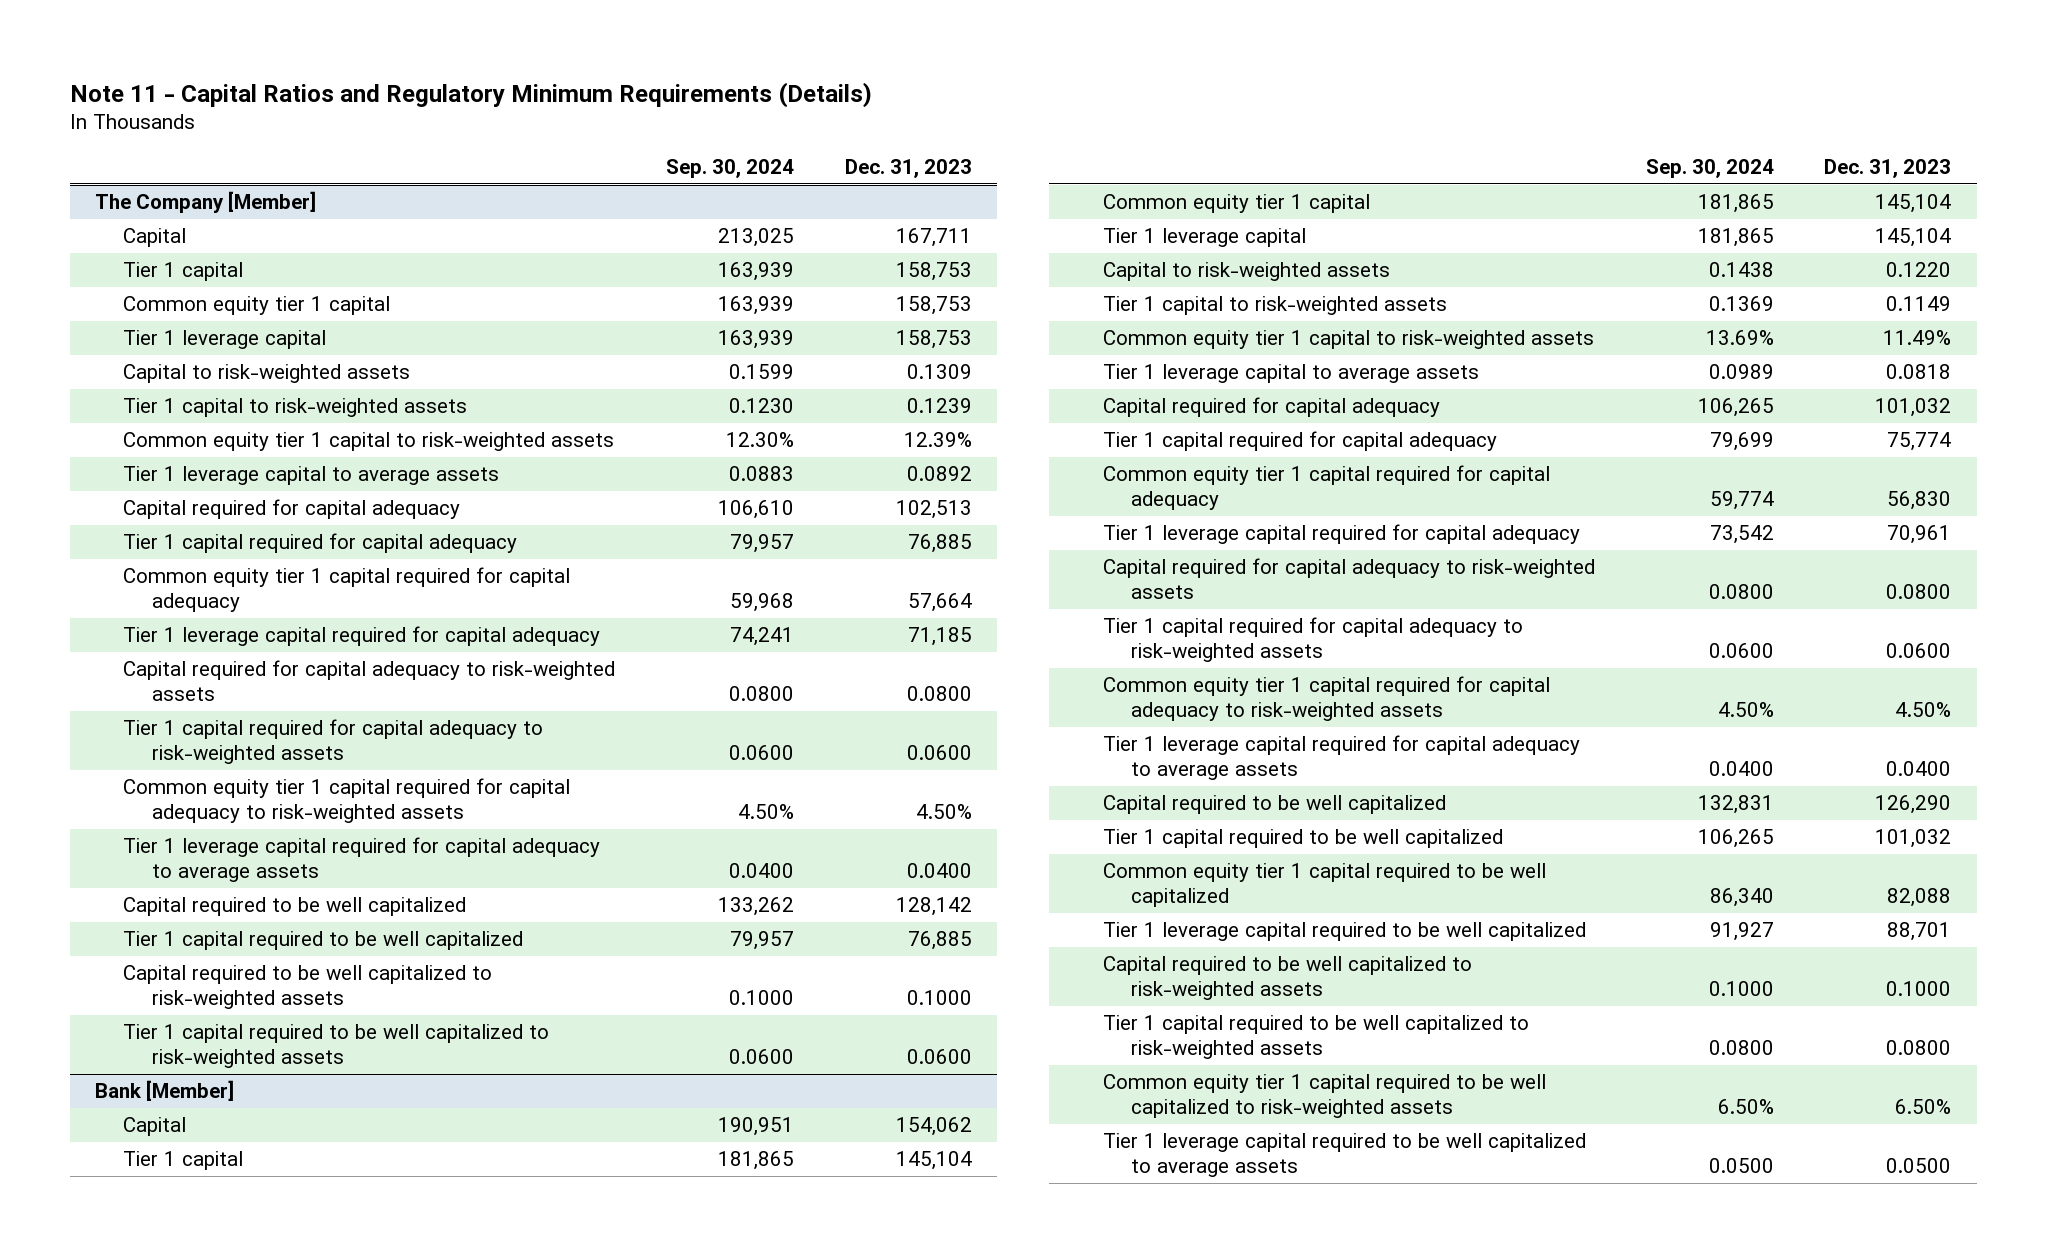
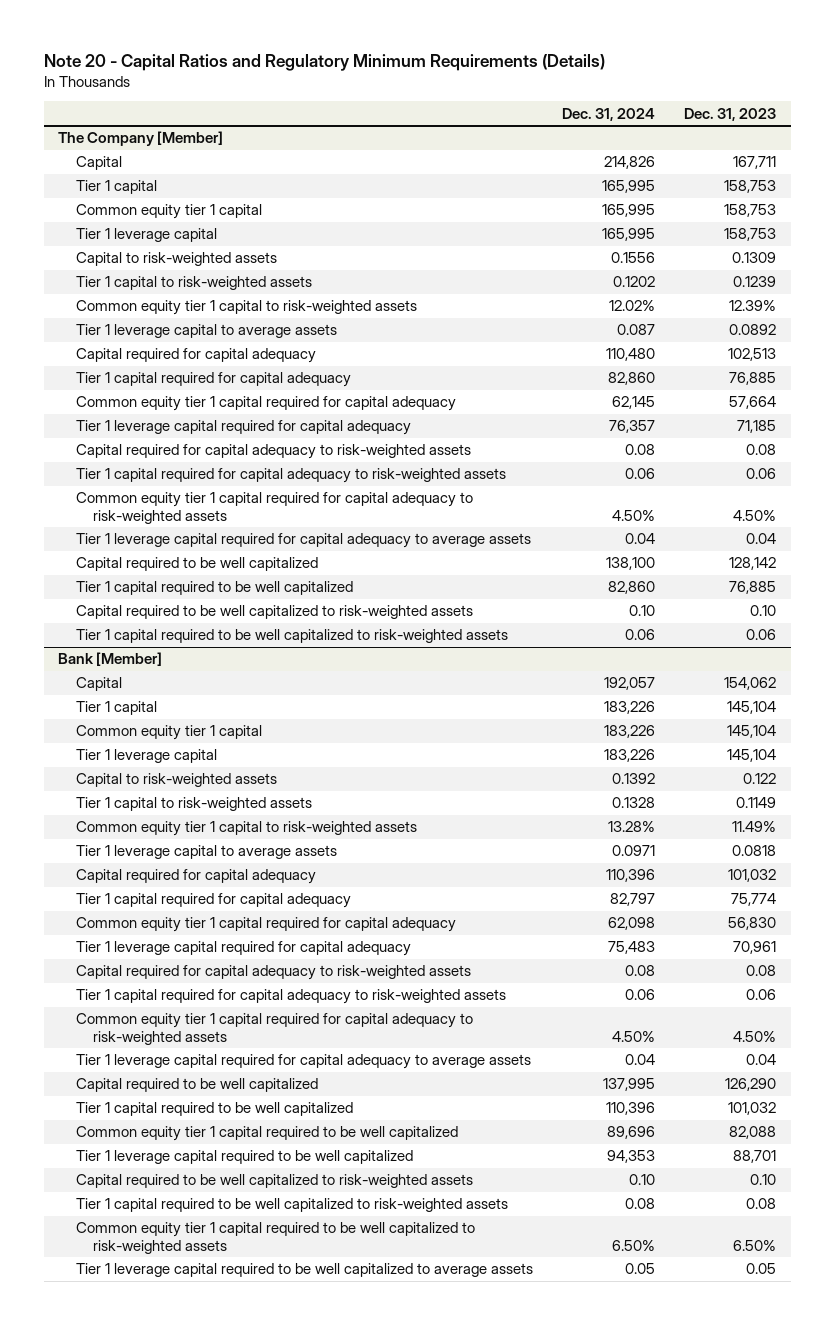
- Note 11 - Capital Ratios and Regulatory Minimum Requirements (Details)
+ Note 20 - Capital Ratios and Regulatory Minimum Requirements (Details)
- | Sep. 30, 2024 | Dec. 31, 2023
+ | Dec. 31, 2024 | Dec. 31, 2023
@ The Company [Member]
- Capital required for capital adequacy to risk-weighted assets | 0.0800 | 0.0800
- Tier 1 capital required for capital adequacy to risk-weighted assets | 0.0600 | 0.0600
+ Capital required for capital adequacy to risk-weighted assets | 0.08 | 0.08
+ Tier 1 capital required for capital adequacy to risk-weighted assets | 0.06 | 0.06
- Tier 1 leverage capital required for capital adequacy to average assets | 0.0400 | 0.0400
+ Tier 1 leverage capital required for capital adequacy to average assets | 0.04 | 0.04
- Capital required to be well capitalized to risk-weighted assets | 0.1000 | 0.1000
- Tier 1 capital required to be well capitalized to risk-weighted assets | 0.0600 | 0.0600
+ Capital required to be well capitalized to risk-weighted assets | 0.10 | 0.10
+ Tier 1 capital required to be well capitalized to risk-weighted assets | 0.06 | 0.06
@ Bank [Member]
- Capital to risk-weighted assets | 0.1438 | 0.1220
+ Capital to risk-weighted assets | 0.1392 | 0.122
- Capital required for capital adequacy to risk-weighted assets | 0.0800 | 0.0800
- Tier 1 capital required for capital adequacy to risk-weighted assets | 0.0600 | 0.0600
+ Capital required for capital adequacy to risk-weighted assets | 0.08 | 0.08
+ Tier 1 capital required for capital adequacy to risk-weighted assets | 0.06 | 0.06
- Tier 1 leverage capital required for capital adequacy to average assets | 0.0400 | 0.0400
+ Tier 1 leverage capital required for capital adequacy to average assets | 0.04 | 0.04
- Capital required to be well capitalized to risk-weighted assets | 0.1000 | 0.1000
- Tier 1 capital required to be well capitalized to risk-weighted assets | 0.0800 | 0.0800
+ Capital required to be well capitalized to risk-weighted assets | 0.10 | 0.10
+ Tier 1 capital required to be well capitalized to risk-weighted assets | 0.08 | 0.08
- Tier 1 leverage capital required to be well capitalized to average assets | 0.0500 | 0.0500
+ Tier 1 leverage capital required to be well capitalized to average assets | 0.05 | 0.05

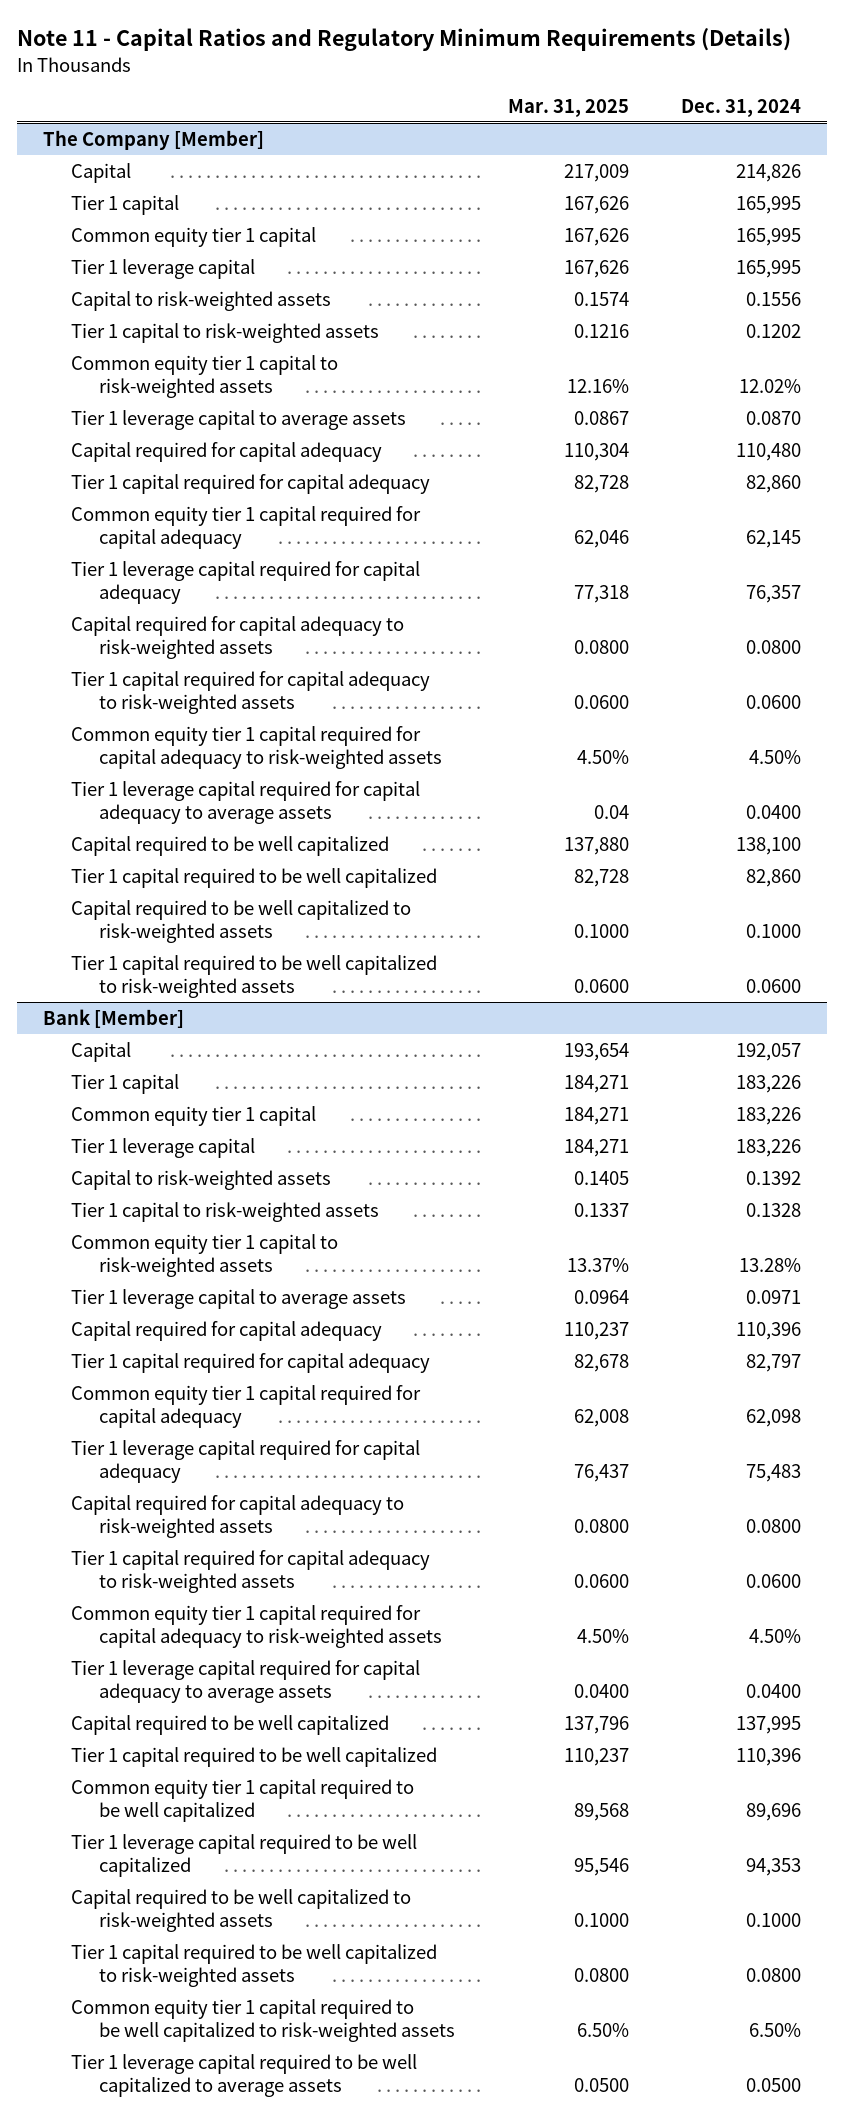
- Note 20 - Capital Ratios and Regulatory Minimum Requirements (Details)
+ Note 11 - Capital Ratios and Regulatory Minimum Requirements (Details)
- | Dec. 31, 2024 | Dec. 31, 2023
+ | Mar. 31, 2025 | Dec. 31, 2024
@ The Company [Member]
- Tier 1 leverage capital to average assets | 0.087 | 0.0892
+ Tier 1 leverage capital to average assets | 0.0867 | 0.0870
- Capital required for capital adequacy to risk-weighted assets | 0.08 | 0.08
- Tier 1 capital required for capital adequacy to risk-weighted assets | 0.06 | 0.06
+ Capital required for capital adequacy to risk-weighted assets | 0.0800 | 0.0800
+ Tier 1 capital required for capital adequacy to risk-weighted assets | 0.0600 | 0.0600
- Tier 1 leverage capital required for capital adequacy to average assets | 0.04 | 0.04
+ Tier 1 leverage capital required for capital adequacy to average assets | 0.04 | 0.0400
- Capital required to be well capitalized to risk-weighted assets | 0.10 | 0.10
- Tier 1 capital required to be well capitalized to risk-weighted assets | 0.06 | 0.06
+ Capital required to be well capitalized to risk-weighted assets | 0.1000 | 0.1000
+ Tier 1 capital required to be well capitalized to risk-weighted assets | 0.0600 | 0.0600
@ Bank [Member]
- Capital required for capital adequacy to risk-weighted assets | 0.08 | 0.08
- Tier 1 capital required for capital adequacy to risk-weighted assets | 0.06 | 0.06
+ Capital required for capital adequacy to risk-weighted assets | 0.0800 | 0.0800
+ Tier 1 capital required for capital adequacy to risk-weighted assets | 0.0600 | 0.0600
- Tier 1 leverage capital required for capital adequacy to average assets | 0.04 | 0.04
+ Tier 1 leverage capital required for capital adequacy to average assets | 0.0400 | 0.0400
- Capital required to be well capitalized to risk-weighted assets | 0.10 | 0.10
- Tier 1 capital required to be well capitalized to risk-weighted assets | 0.08 | 0.08
+ Capital required to be well capitalized to risk-weighted assets | 0.1000 | 0.1000
+ Tier 1 capital required to be well capitalized to risk-weighted assets | 0.0800 | 0.0800
- Tier 1 leverage capital required to be well capitalized to average assets | 0.05 | 0.05
+ Tier 1 leverage capital required to be well capitalized to average assets | 0.0500 | 0.0500

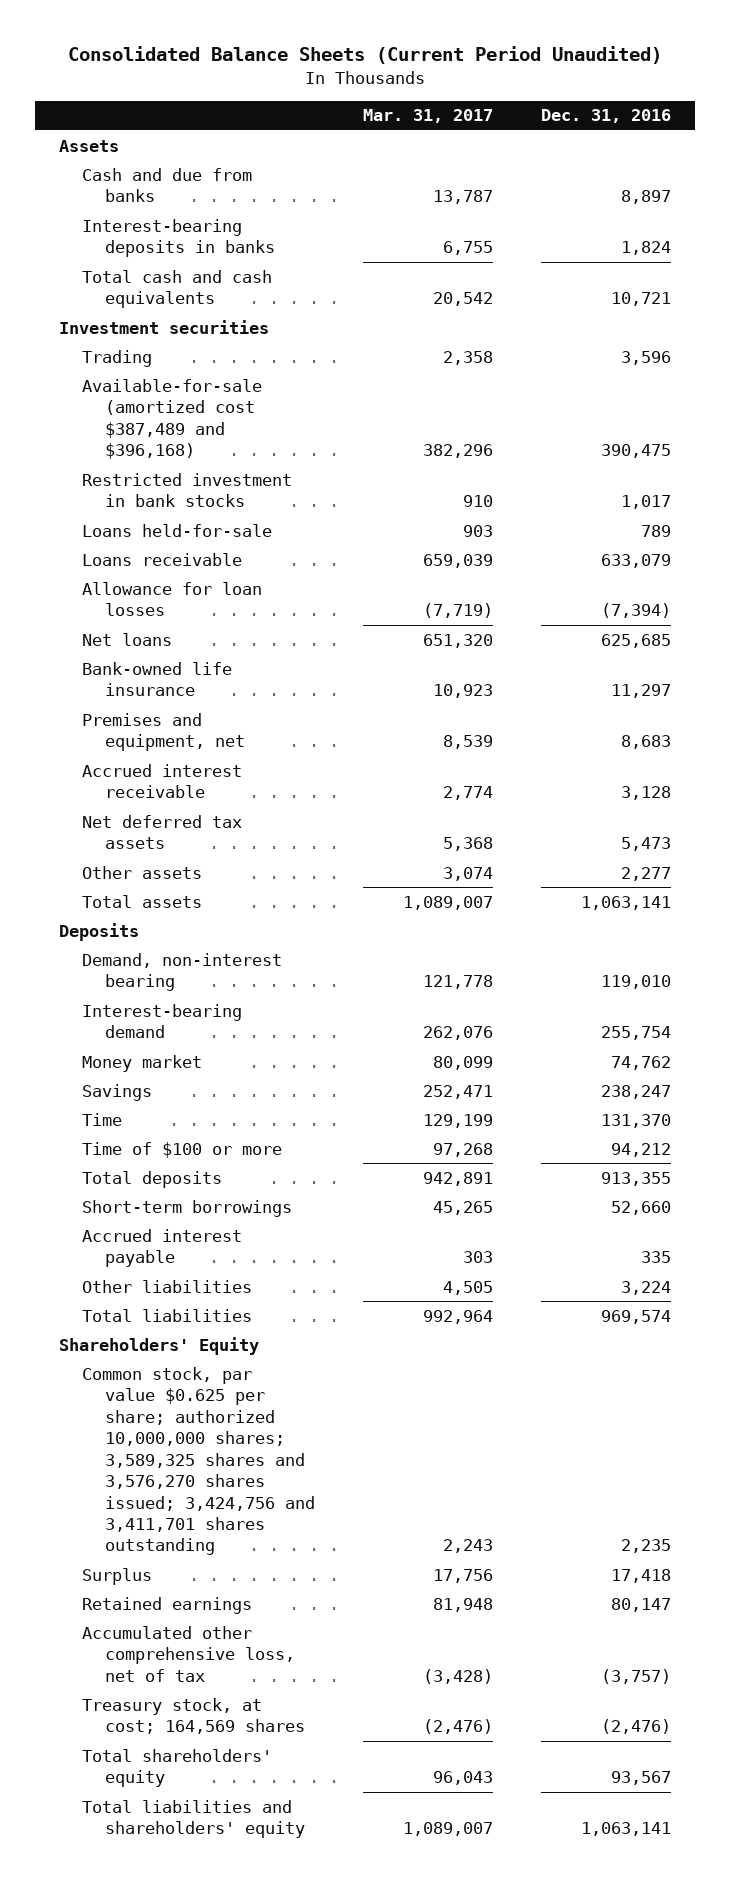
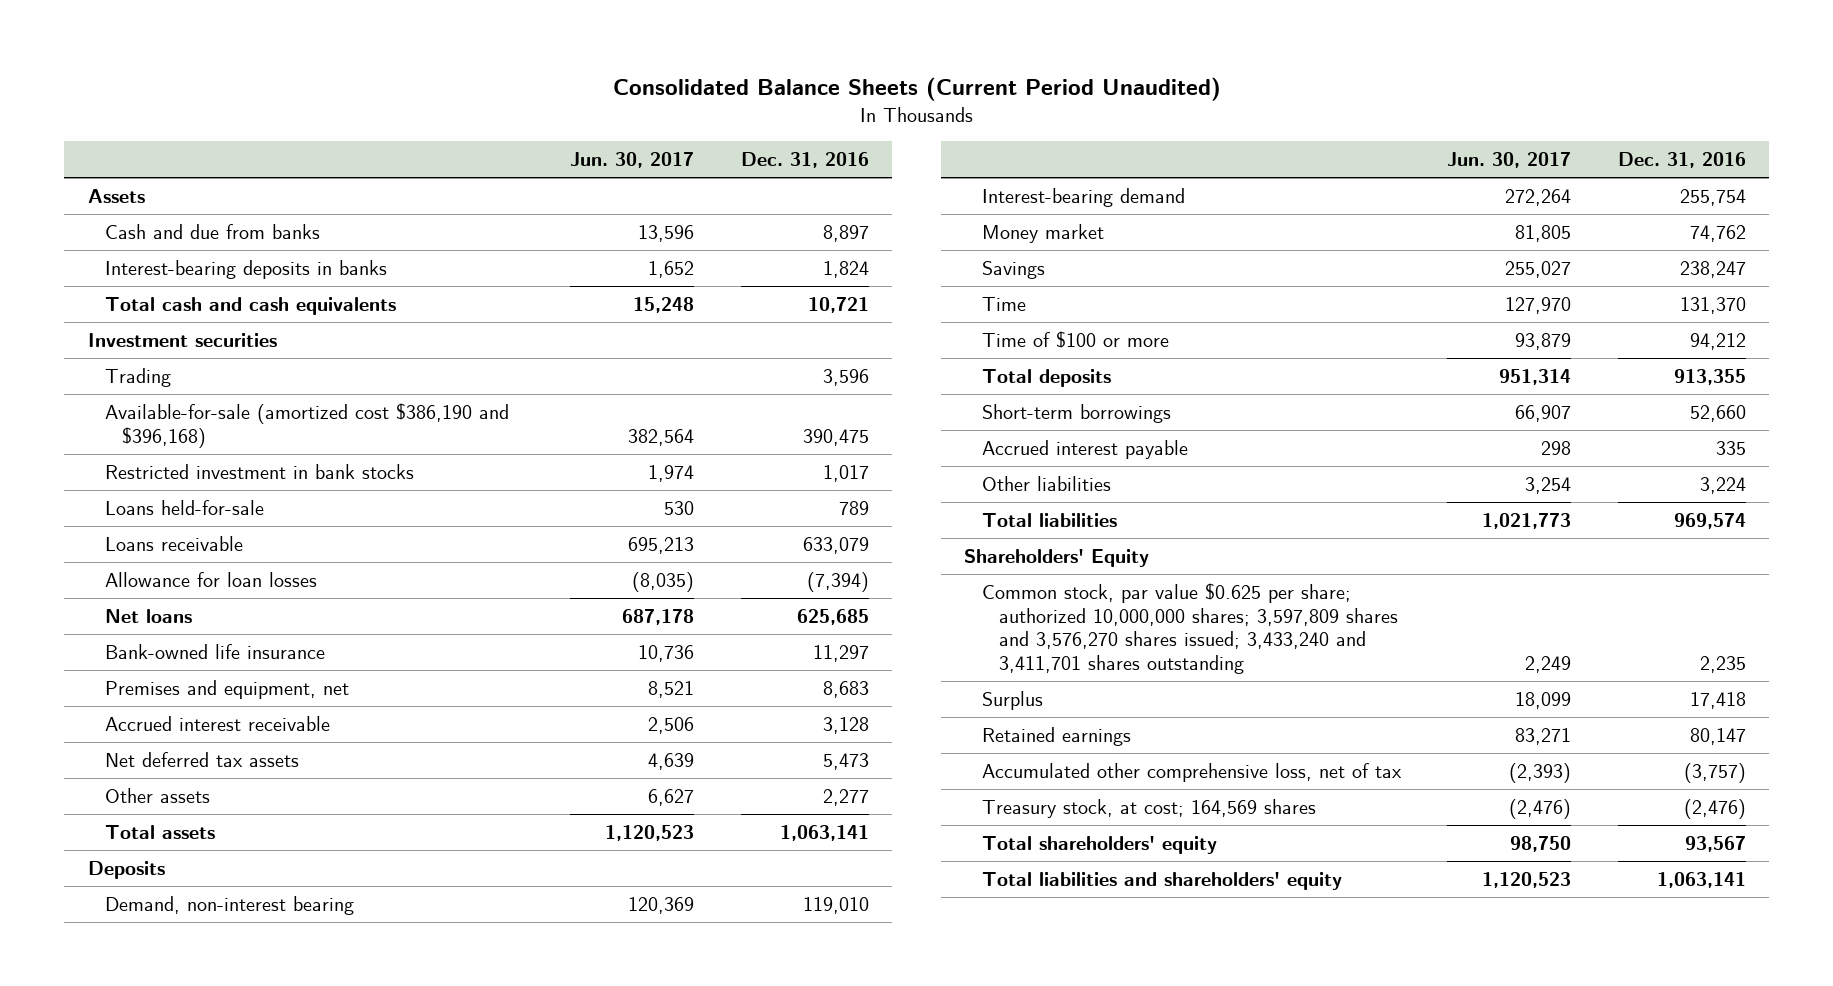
- | Mar. 31, 2017 | Dec. 31, 2016
+ | Jun. 30, 2017 | Dec. 31, 2016
- Available-for-sale (amortized cost $387,489 and $396,168) | 382,296 | 390,475
+ Available-for-sale (amortized cost $386,190 and $396,168) | 382,564 | 390,475
- Common stock, par value $0.625 per share; authorized 10,000,000 shares; 3,589,325 shares and 3,576,270 shares issued; 3,424,756 and 3,411,701 shares outstanding | 2,243 | 2,235
+ Common stock, par value $0.625 per share; authorized 10,000,000 shares; 3,597,809 shares and 3,576,270 shares issued; 3,433,240 and 3,411,701 shares outstanding | 2,249 | 2,235

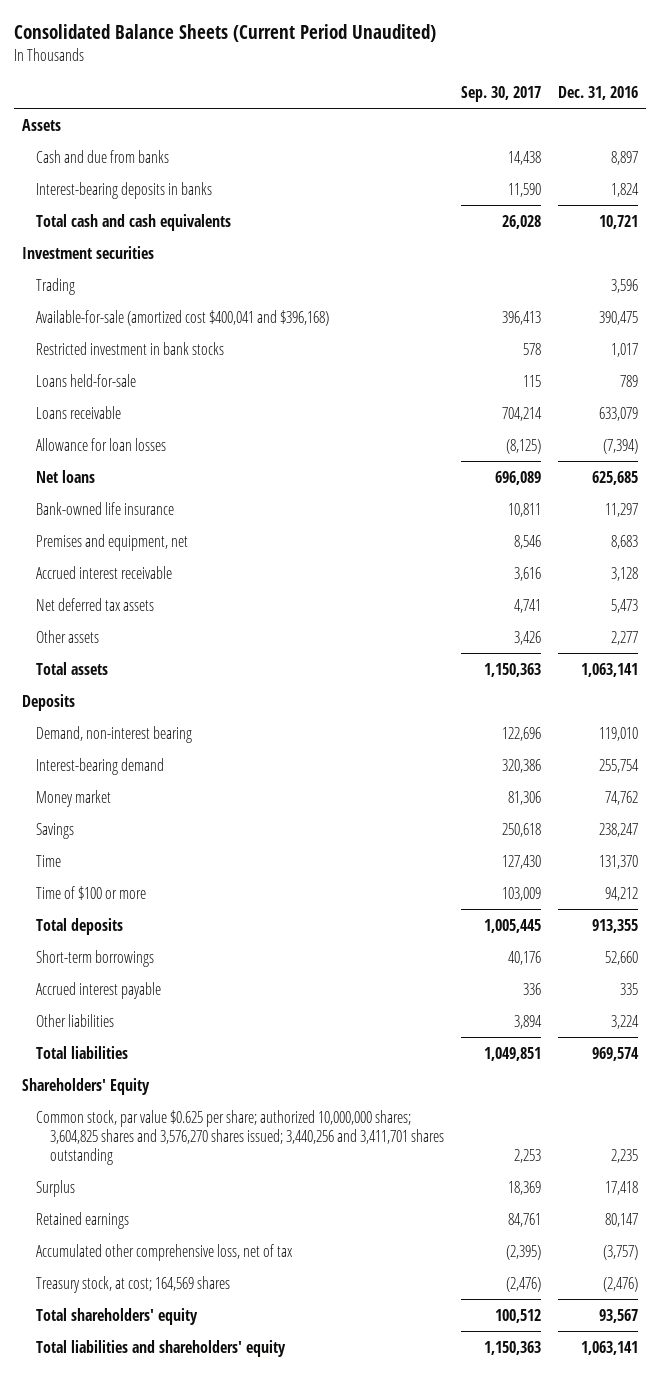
- | Jun. 30, 2017 | Dec. 31, 2016
+ | Sep. 30, 2017 | Dec. 31, 2016
- Available-for-sale (amortized cost $386,190 and $396,168) | 382,564 | 390,475
+ Available-for-sale (amortized cost $400,041 and $396,168) | 396,413 | 390,475
- Common stock, par value $0.625 per share; authorized 10,000,000 shares; 3,597,809 shares and 3,576,270 shares issued; 3,433,240 and 3,411,701 shares outstanding | 2,249 | 2,235
+ Common stock, par value $0.625 per share; authorized 10,000,000 shares; 3,604,825 shares and 3,576,270 shares issued; 3,440,256 and 3,411,701 shares outstanding | 2,253 | 2,235

